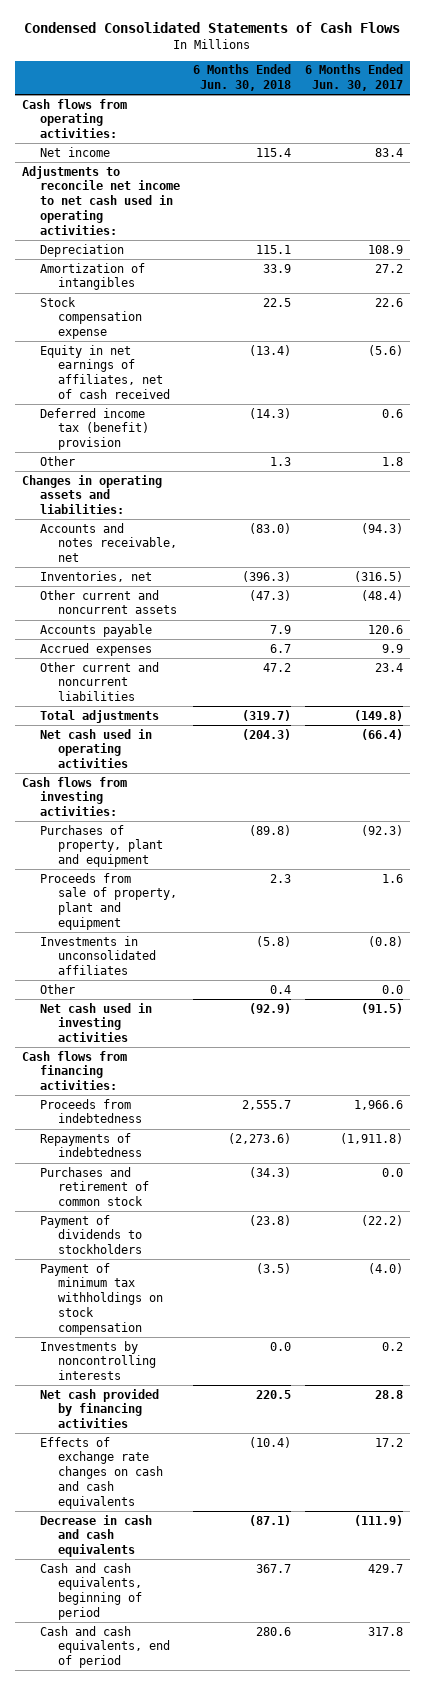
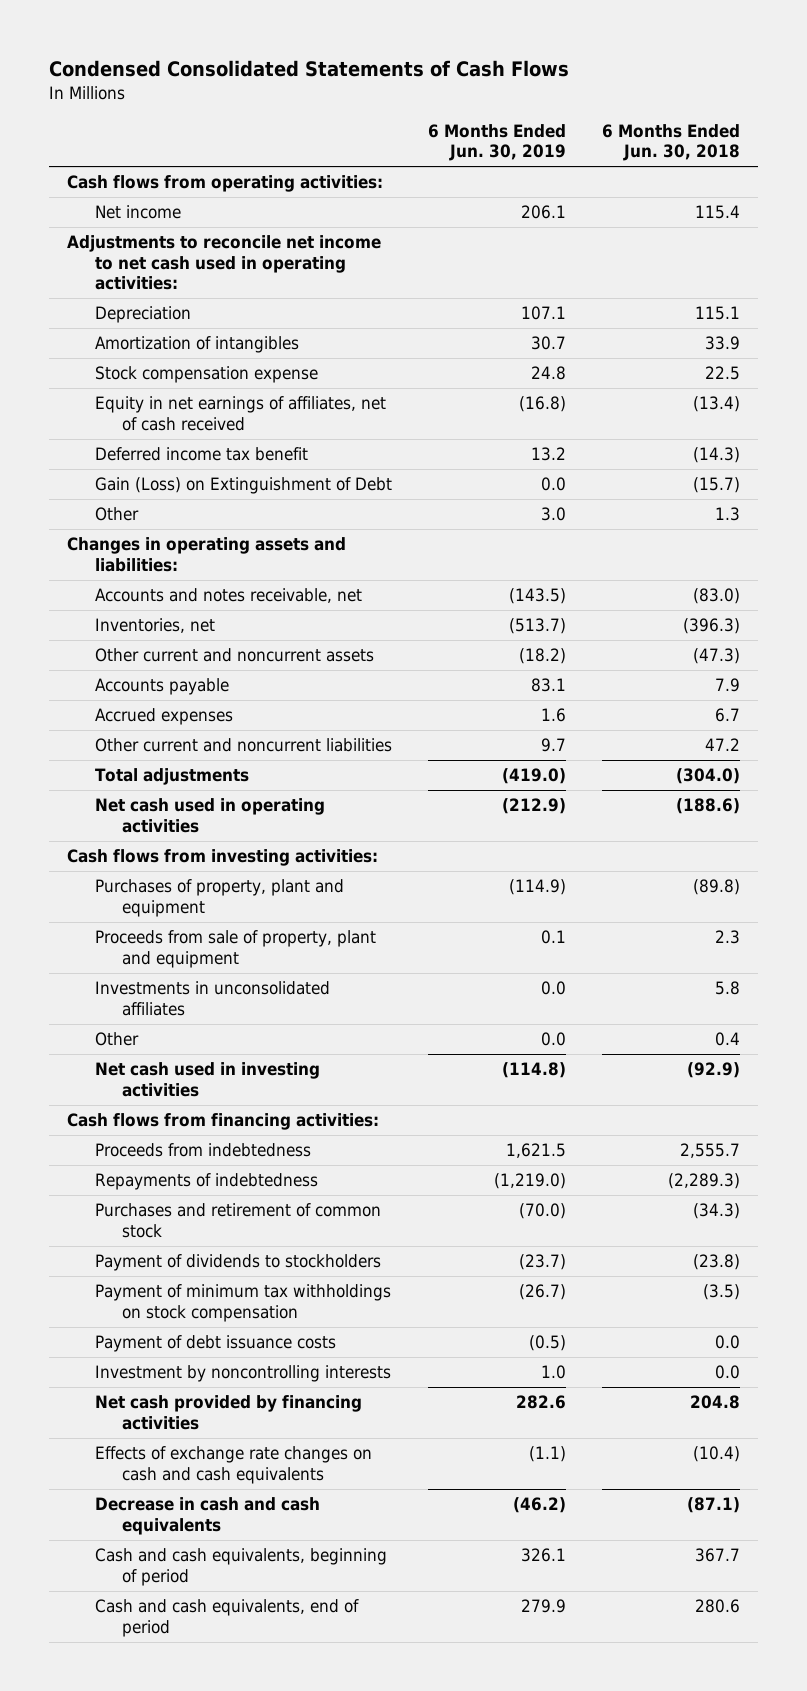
- | 6 Months Ended Jun. 30, 2018 | 6 Months Ended Jun. 30, 2017
+ | 6 Months Ended Jun. 30, 2019 | 6 Months Ended Jun. 30, 2018
- Deferred income tax (benefit) provision | (14.3) | 0.6
+ Deferred income tax benefit | 13.2 | (14.3)
+ Gain (Loss) on Extinguishment of Debt | 0.0 | (15.7)
- Total adjustments | (319.7) | (149.8)
- Net cash used in operating activities | (204.3) | (66.4)
+ Total adjustments | (419.0) | (304.0)
+ Net cash used in operating activities | (212.9) | (188.6)
- Investments in unconsolidated affiliates | (5.8) | (0.8)
+ Investments in unconsolidated affiliates | 0.0 | 5.8
- Repayments of indebtedness | (2,273.6) | (1,911.8)
+ Repayments of indebtedness | (1,219.0) | (2,289.3)
- Investments by noncontrolling interests | 0.0 | 0.2
- Net cash provided by financing activities | 220.5 | 28.8
+ Payment of debt issuance costs | (0.5) | 0.0
+ Investment by noncontrolling interests | 1.0 | 0.0
+ Net cash provided by financing activities | 282.6 | 204.8

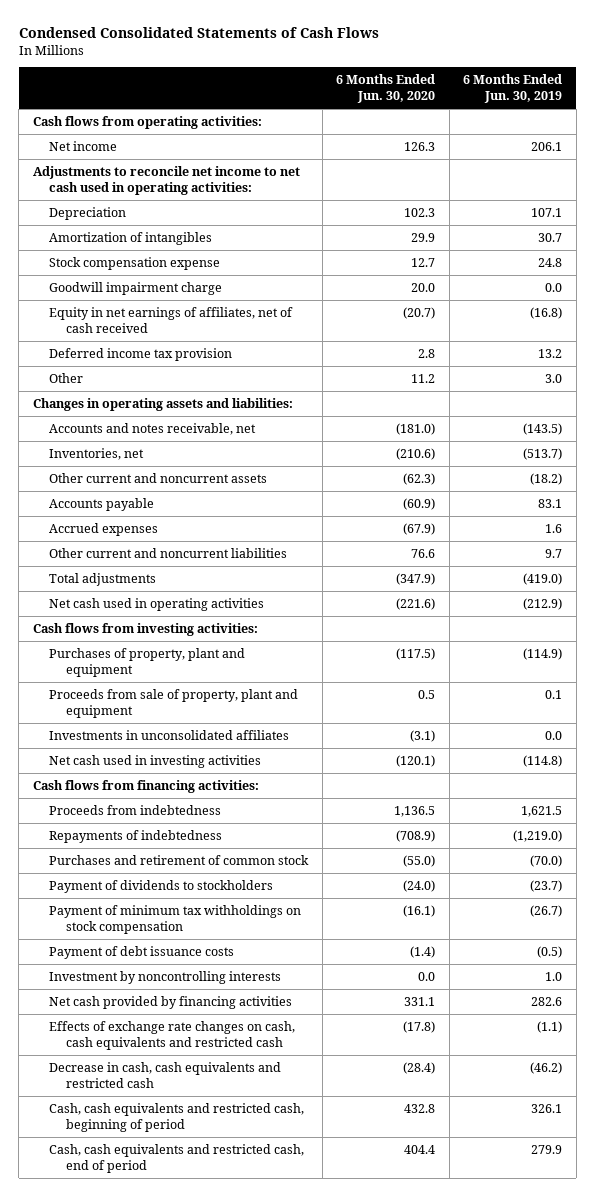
- | 6 Months Ended Jun. 30, 2019 | 6 Months Ended Jun. 30, 2018
+ | 6 Months Ended Jun. 30, 2020 | 6 Months Ended Jun. 30, 2019
+ Goodwill impairment charge | 20.0 | 0.0
- Deferred income tax benefit | 13.2 | (14.3)
- Gain (Loss) on Extinguishment of Debt | 0.0 | (15.7)
+ Deferred income tax provision | 2.8 | 13.2
- Other | 0.0 | 0.4
- Effects of exchange rate changes on cash and cash equivalents | (1.1) | (10.4)
- Decrease in cash and cash equivalents | (46.2) | (87.1)
- Cash and cash equivalents, beginning of period | 326.1 | 367.7
- Cash and cash equivalents, end of period | 279.9 | 280.6
+ Effects of exchange rate changes on cash, cash equivalents and restricted cash | (17.8) | (1.1)
+ Decrease in cash, cash equivalents and restricted cash | (28.4) | (46.2)
+ Cash, cash equivalents and restricted cash, beginning of period | 432.8 | 326.1
+ Cash, cash equivalents and restricted cash, end of period | 404.4 | 279.9

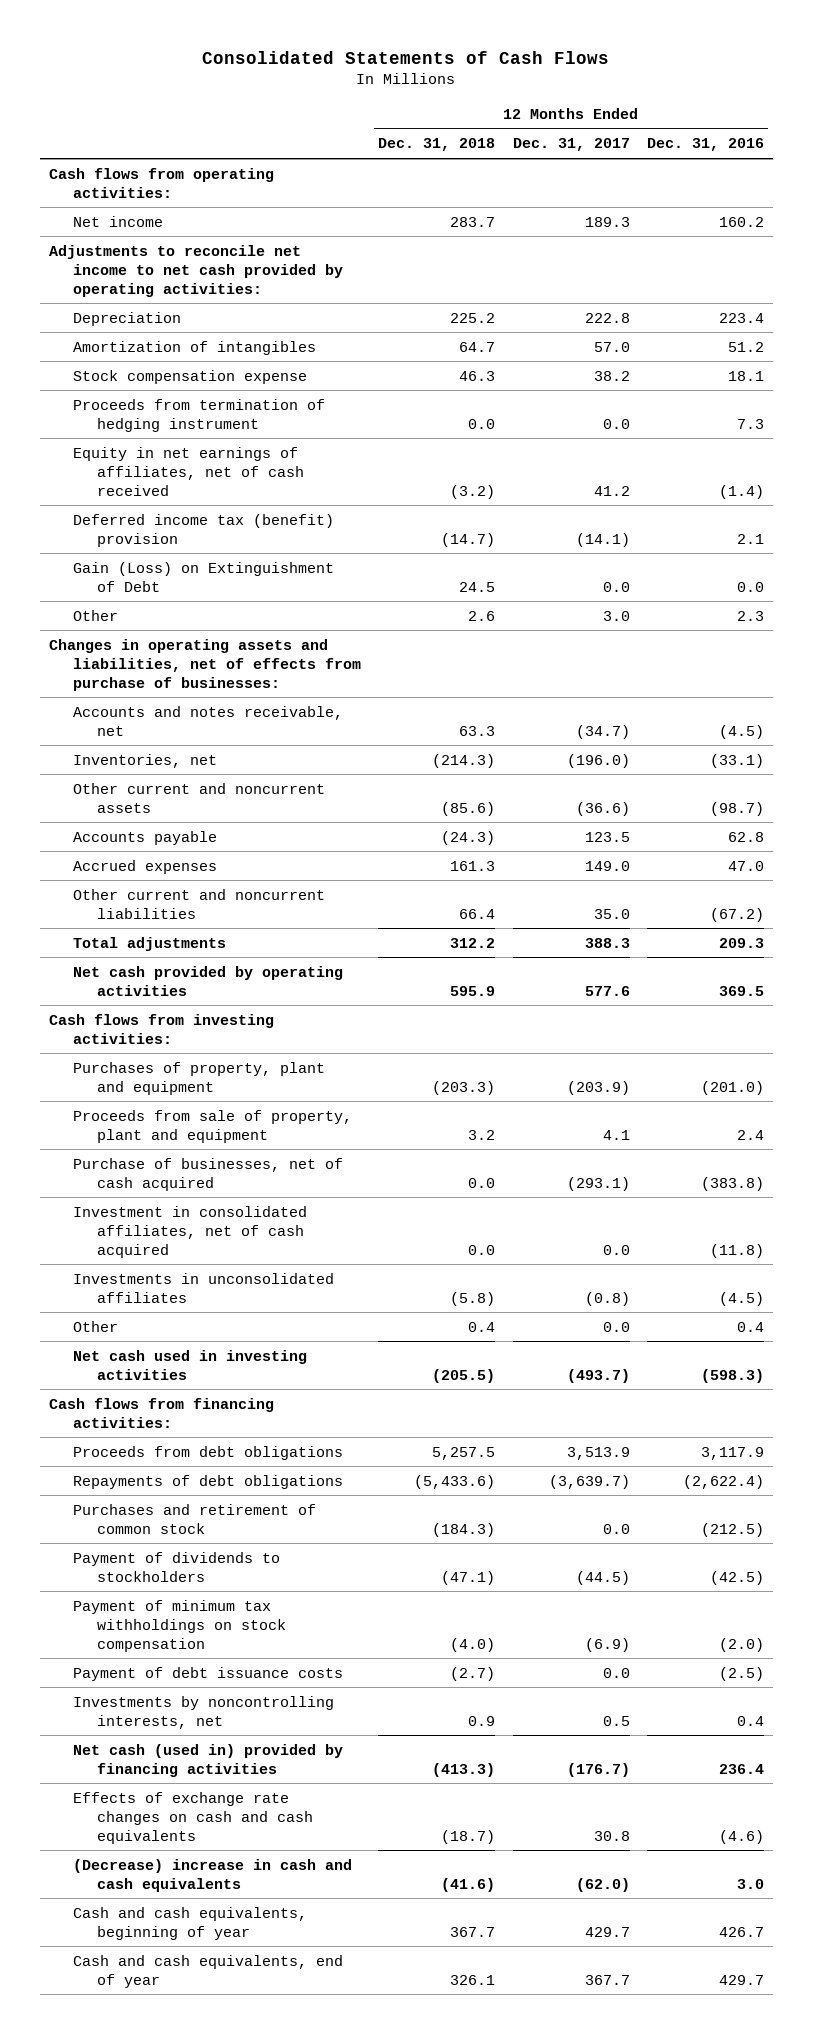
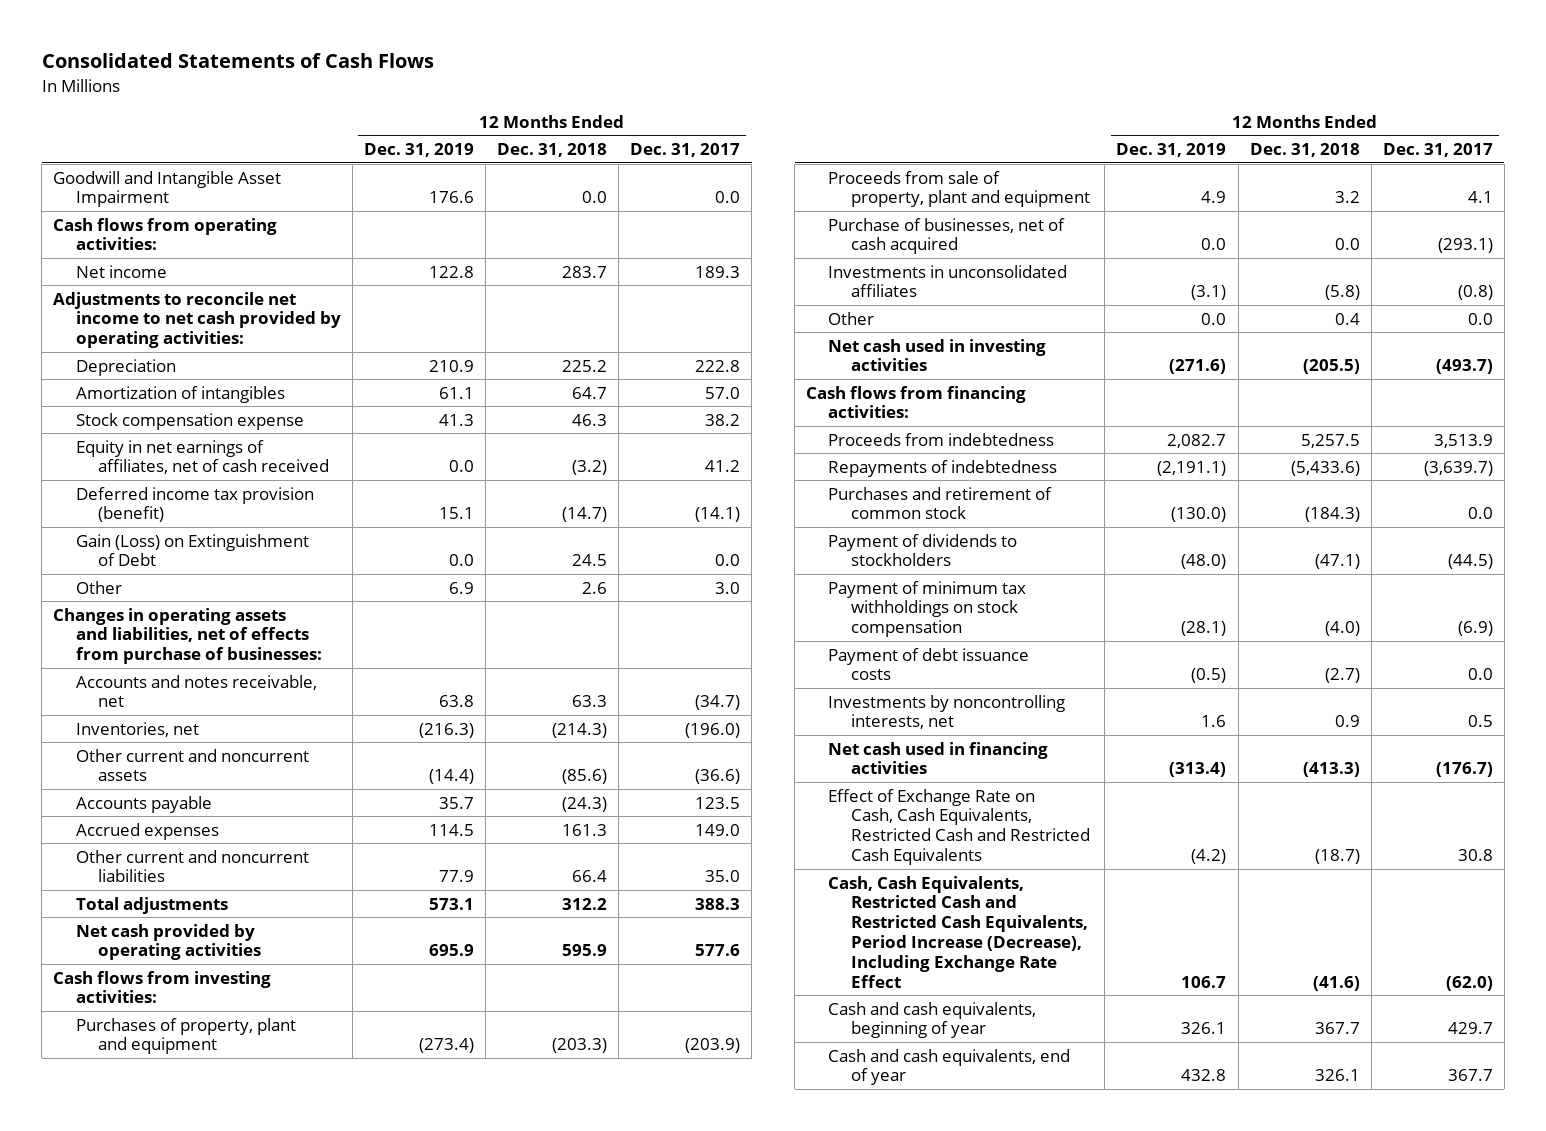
- | 12 Months Ended Dec. 31, 2018 | 12 Months Ended Dec. 31, 2017 | 12 Months Ended Dec. 31, 2016
+ | 12 Months Ended Dec. 31, 2019 | 12 Months Ended Dec. 31, 2018 | 12 Months Ended Dec. 31, 2017
+ Goodwill and Intangible Asset Impairment | 176.6 | 0.0 | 0.0
- Proceeds from termination of hedging instrument | 0.0 | 0.0 | 7.3
- Deferred income tax (benefit) provision | (14.7) | (14.1) | 2.1
+ Deferred income tax provision (benefit) | 15.1 | (14.7) | (14.1)
- Investment in consolidated affiliates, net of cash acquired | 0.0 | 0.0 | (11.8)
- Proceeds from debt obligations | 5,257.5 | 3,513.9 | 3,117.9
- Repayments of debt obligations | (5,433.6) | (3,639.7) | (2,622.4)
+ Proceeds from indebtedness | 2,082.7 | 5,257.5 | 3,513.9
+ Repayments of indebtedness | (2,191.1) | (5,433.6) | (3,639.7)
- Net cash (used in) provided by financing activities | (413.3) | (176.7) | 236.4
- Effects of exchange rate changes on cash and cash equivalents | (18.7) | 30.8 | (4.6)
- (Decrease) increase in cash and cash equivalents | (41.6) | (62.0) | 3.0
+ Net cash used in financing activities | (313.4) | (413.3) | (176.7)
+ Effect of Exchange Rate on Cash, Cash Equivalents, Restricted Cash and Restricted Cash Equivalents | (4.2) | (18.7) | 30.8
+ Cash, Cash Equivalents, Restricted Cash and Restricted Cash Equivalents, Period Increase (Decrease), Including Exchange Rate Effect | 106.7 | (41.6) | (62.0)

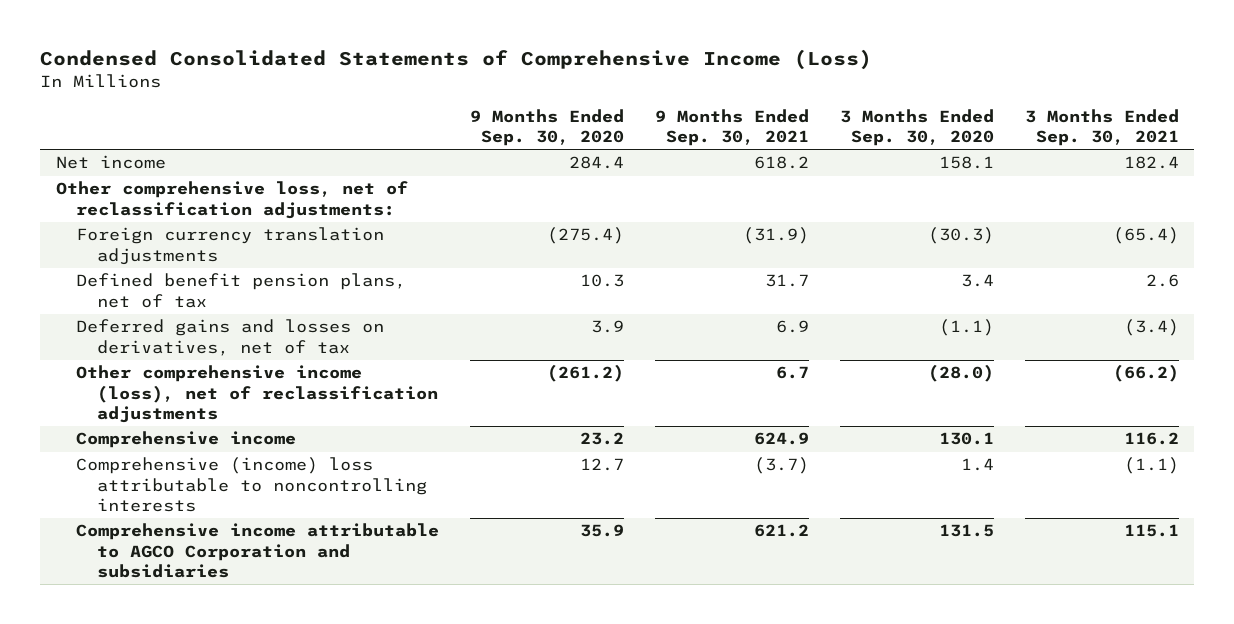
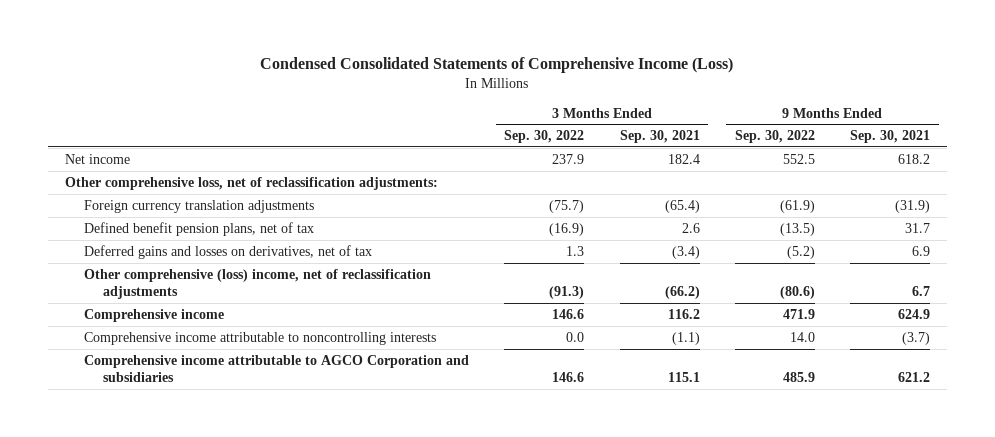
- | 9 Months Ended Sep. 30, 2020 | 9 Months Ended Sep. 30, 2021 | 3 Months Ended Sep. 30, 2020 | 3 Months Ended Sep. 30, 2021
+ | 3 Months Ended Sep. 30, 2022 | 3 Months Ended Sep. 30, 2021 | 9 Months Ended Sep. 30, 2022 | 9 Months Ended Sep. 30, 2021
- Other comprehensive income (loss), net of reclassification adjustments | (261.2) | 6.7 | (28.0) | (66.2)
+ Other comprehensive (loss) income, net of reclassification adjustments | (91.3) | (66.2) | (80.6) | 6.7
- Comprehensive (income) loss attributable to noncontrolling interests | 12.7 | (3.7) | 1.4 | (1.1)
+ Comprehensive income attributable to noncontrolling interests | 0.0 | (1.1) | 14.0 | (3.7)

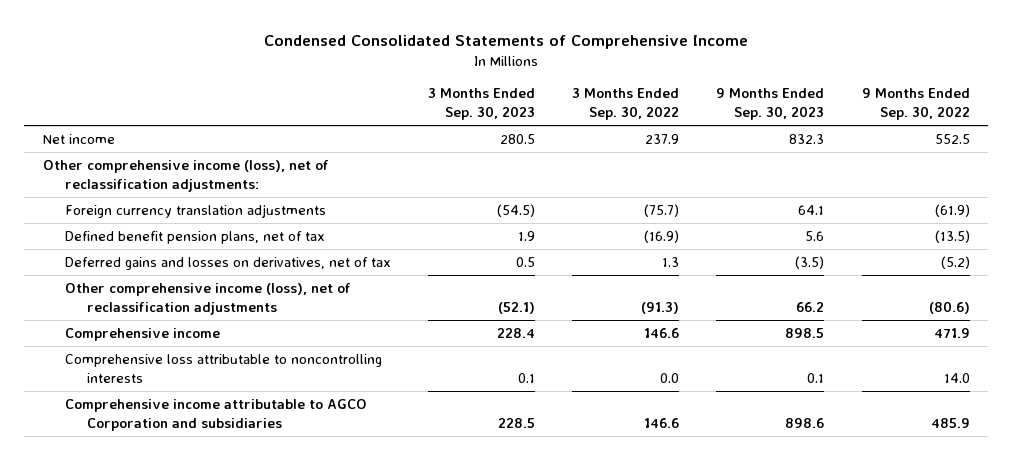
- Condensed Consolidated Statements of Comprehensive Income (Loss)
+ Condensed Consolidated Statements of Comprehensive Income
- | 3 Months Ended Sep. 30, 2022 | 3 Months Ended Sep. 30, 2021 | 9 Months Ended Sep. 30, 2022 | 9 Months Ended Sep. 30, 2021
+ | 3 Months Ended Sep. 30, 2023 | 3 Months Ended Sep. 30, 2022 | 9 Months Ended Sep. 30, 2023 | 9 Months Ended Sep. 30, 2022
- Other comprehensive loss, net of reclassification adjustments:
+ Other comprehensive income (loss), net of reclassification adjustments:
- Other comprehensive (loss) income, net of reclassification adjustments | (91.3) | (66.2) | (80.6) | 6.7
+ Other comprehensive income (loss), net of reclassification adjustments | (52.1) | (91.3) | 66.2 | (80.6)
- Comprehensive income attributable to noncontrolling interests | 0.0 | (1.1) | 14.0 | (3.7)
+ Comprehensive loss attributable to noncontrolling interests | 0.1 | 0.0 | 0.1 | 14.0

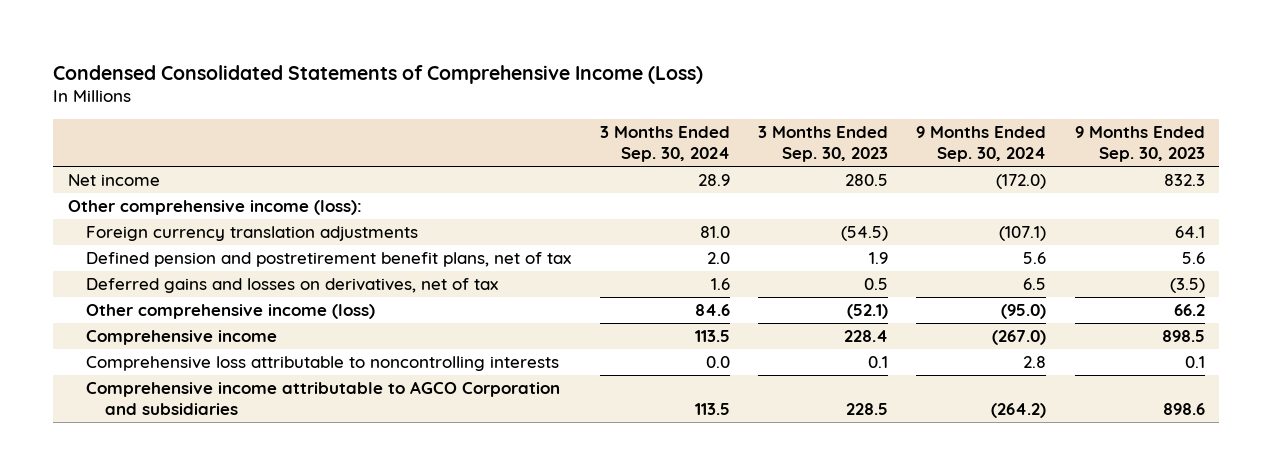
- Condensed Consolidated Statements of Comprehensive Income
+ Condensed Consolidated Statements of Comprehensive Income (Loss)
- | 3 Months Ended Sep. 30, 2023 | 3 Months Ended Sep. 30, 2022 | 9 Months Ended Sep. 30, 2023 | 9 Months Ended Sep. 30, 2022
+ | 3 Months Ended Sep. 30, 2024 | 3 Months Ended Sep. 30, 2023 | 9 Months Ended Sep. 30, 2024 | 9 Months Ended Sep. 30, 2023
- Other comprehensive income (loss), net of reclassification adjustments:
+ Other comprehensive income (loss):
- Defined benefit pension plans, net of tax | 1.9 | (16.9) | 5.6 | (13.5)
+ Defined pension and postretirement benefit plans, net of tax | 2.0 | 1.9 | 5.6 | 5.6
- Other comprehensive income (loss), net of reclassification adjustments | (52.1) | (91.3) | 66.2 | (80.6)
+ Other comprehensive income (loss) | 84.6 | (52.1) | (95.0) | 66.2

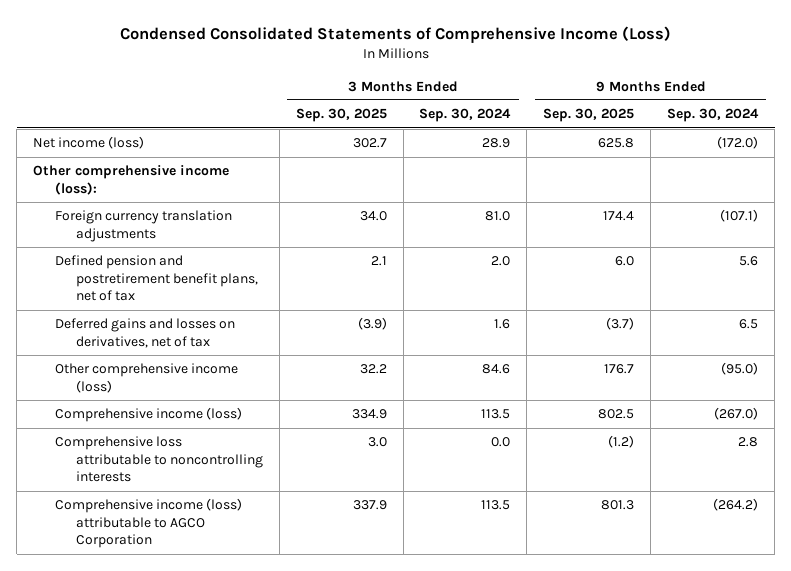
- | 3 Months Ended Sep. 30, 2024 | 3 Months Ended Sep. 30, 2023 | 9 Months Ended Sep. 30, 2024 | 9 Months Ended Sep. 30, 2023
+ | 3 Months Ended Sep. 30, 2025 | 3 Months Ended Sep. 30, 2024 | 9 Months Ended Sep. 30, 2025 | 9 Months Ended Sep. 30, 2024
- Net income | 28.9 | 280.5 | (172.0) | 832.3
+ Net income (loss) | 302.7 | 28.9 | 625.8 | (172.0)
- Comprehensive income | 113.5 | 228.4 | (267.0) | 898.5
+ Comprehensive income (loss) | 334.9 | 113.5 | 802.5 | (267.0)
- Comprehensive income attributable to AGCO Corporation and subsidiaries | 113.5 | 228.5 | (264.2) | 898.6
+ Comprehensive income (loss) attributable to AGCO Corporation | 337.9 | 113.5 | 801.3 | (264.2)

